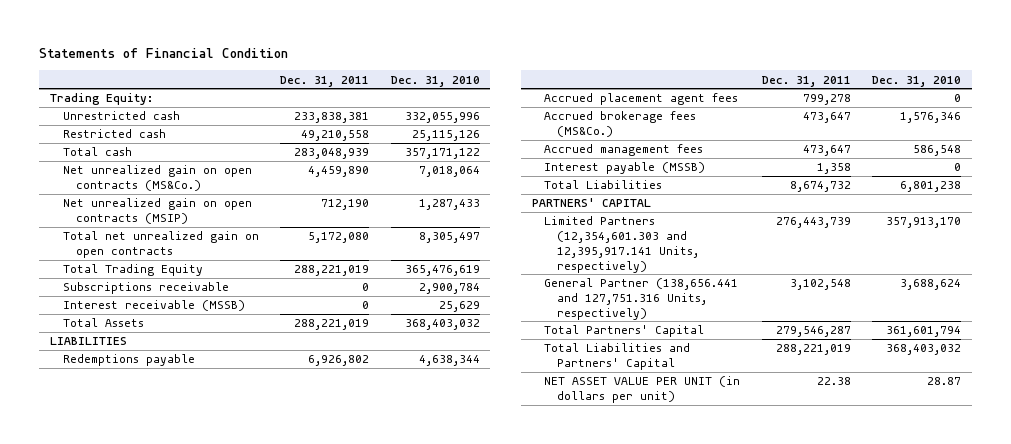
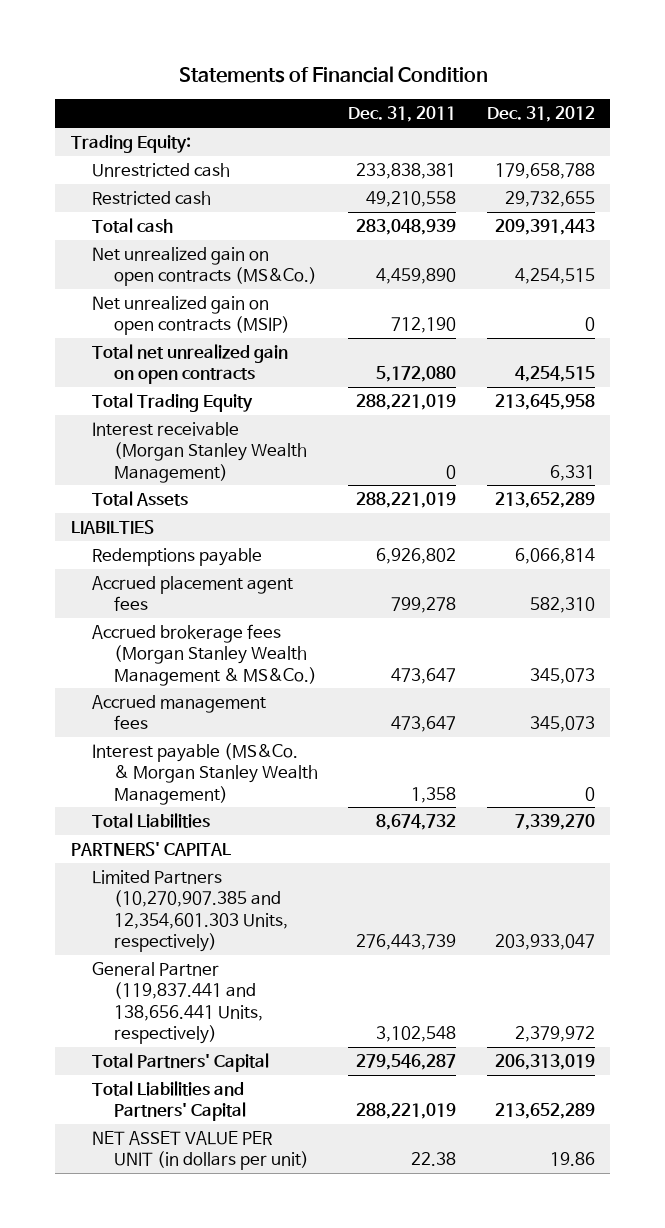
- | Dec. 31, 2011 | Dec. 31, 2010
+ | Dec. 31, 2011 | Dec. 31, 2012
- Subscriptions receivable | 0 | 2,900,784
- Interest receivable (MSSB) | 0 | 25,629
+ Interest receivable (Morgan Stanley Wealth Management) | 0 | 6,331
- LIABILITIES
+ LIABILTIES
- Accrued brokerage fees (MS&Co.) | 473,647 | 1,576,346
+ Accrued brokerage fees (Morgan Stanley Wealth Management & MS&Co.) | 473,647 | 345,073
- Interest payable (MSSB) | 1,358 | 0
+ Interest payable (MS&Co. & Morgan Stanley Wealth Management) | 1,358 | 0
- Limited Partners (12,354,601.303 and 12,395,917.141 Units, respectively) | 276,443,739 | 357,913,170
- General Partner (138,656.441 and 127,751.316 Units, respectively) | 3,102,548 | 3,688,624
+ Limited Partners (10,270,907.385 and 12,354,601.303 Units, respectively) | 276,443,739 | 203,933,047
+ General Partner (119,837.441 and 138,656.441 Units, respectively) | 3,102,548 | 2,379,972

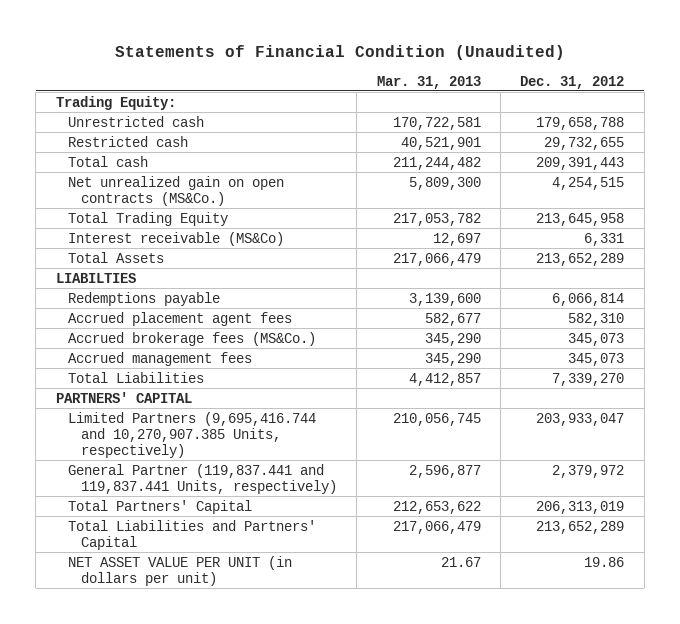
- Statements of Financial Condition
+ Statements of Financial Condition (Unaudited)
- | Dec. 31, 2011 | Dec. 31, 2012
+ | Mar. 31, 2013 | Dec. 31, 2012
- Net unrealized gain on open contracts (MSIP) | 712,190 | 0
- Total net unrealized gain on open contracts | 5,172,080 | 4,254,515
- Interest receivable (Morgan Stanley Wealth Management) | 0 | 6,331
+ Interest receivable (MS&Co) | 12,697 | 6,331
- Accrued brokerage fees (Morgan Stanley Wealth Management & MS&Co.) | 473,647 | 345,073
+ Accrued brokerage fees (MS&Co.) | 345,290 | 345,073
- Interest payable (MS&Co. & Morgan Stanley Wealth Management) | 1,358 | 0
- Limited Partners (10,270,907.385 and 12,354,601.303 Units, respectively) | 276,443,739 | 203,933,047
- General Partner (119,837.441 and 138,656.441 Units, respectively) | 3,102,548 | 2,379,972
+ Limited Partners (9,695,416.744 and 10,270,907.385 Units, respectively) | 210,056,745 | 203,933,047
+ General Partner (119,837.441 and 119,837.441 Units, respectively) | 2,596,877 | 2,379,972

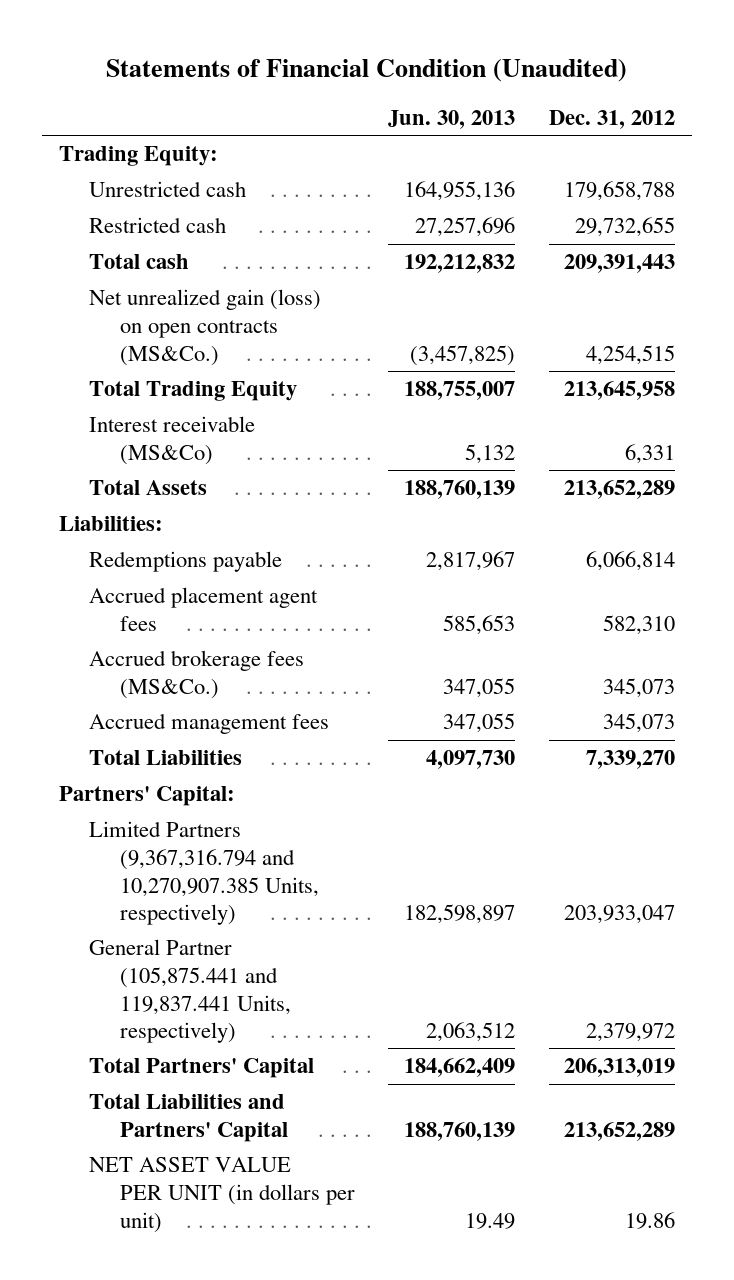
- | Mar. 31, 2013 | Dec. 31, 2012
+ | Jun. 30, 2013 | Dec. 31, 2012
- Net unrealized gain on open contracts (MS&Co.) | 5,809,300 | 4,254,515
+ Net unrealized gain (loss) on open contracts (MS&Co.) | (3,457,825) | 4,254,515
- LIABILTIES
+ Liabilities:
- PARTNERS' CAPITAL
- Limited Partners (9,695,416.744 and 10,270,907.385 Units, respectively) | 210,056,745 | 203,933,047
- General Partner (119,837.441 and 119,837.441 Units, respectively) | 2,596,877 | 2,379,972
+ Partners' Capital:
+ Limited Partners (9,367,316.794 and 10,270,907.385 Units, respectively) | 182,598,897 | 203,933,047
+ General Partner (105,875.441 and 119,837.441 Units, respectively) | 2,063,512 | 2,379,972

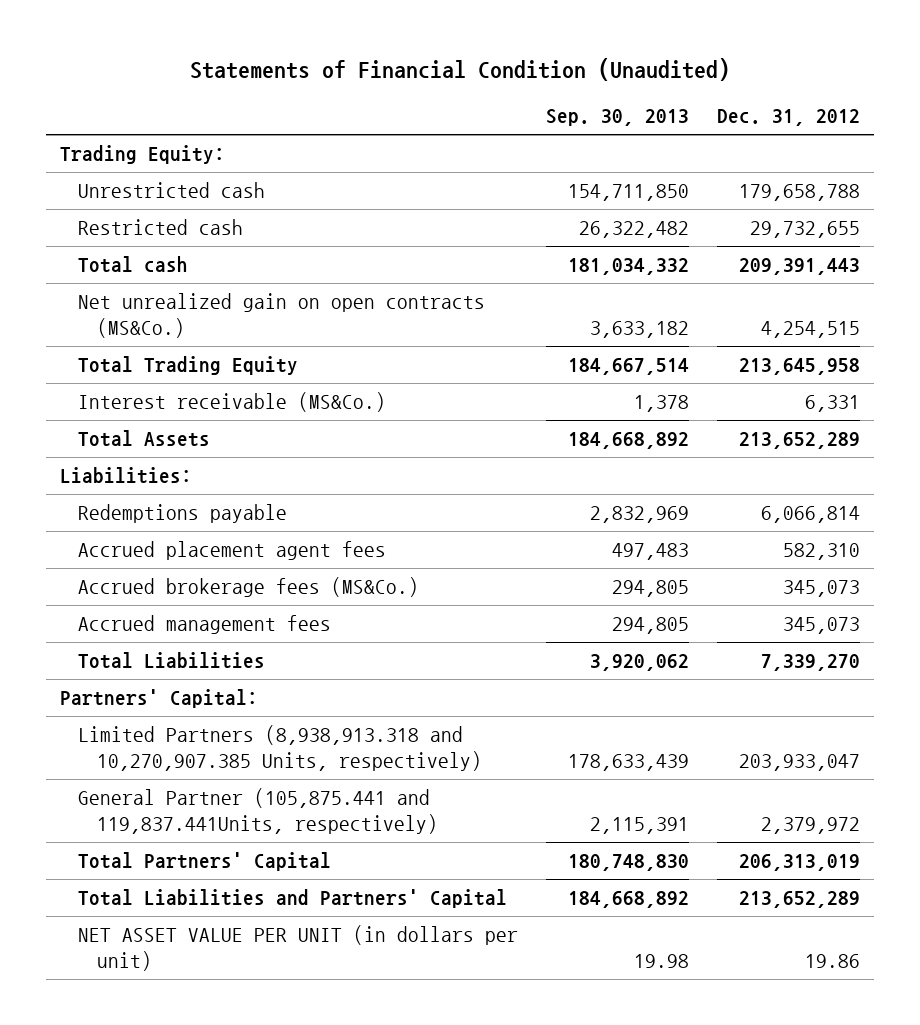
- | Jun. 30, 2013 | Dec. 31, 2012
+ | Sep. 30, 2013 | Dec. 31, 2012
- Net unrealized gain (loss) on open contracts (MS&Co.) | (3,457,825) | 4,254,515
+ Net unrealized gain on open contracts (MS&Co.) | 3,633,182 | 4,254,515
- Interest receivable (MS&Co) | 5,132 | 6,331
+ Interest receivable (MS&Co.) | 1,378 | 6,331
- Limited Partners (9,367,316.794 and 10,270,907.385 Units, respectively) | 182,598,897 | 203,933,047
- General Partner (105,875.441 and 119,837.441 Units, respectively) | 2,063,512 | 2,379,972
+ Limited Partners (8,938,913.318 and 10,270,907.385 Units, respectively) | 178,633,439 | 203,933,047
+ General Partner (105,875.441 and 119,837.441Units, respectively) | 2,115,391 | 2,379,972

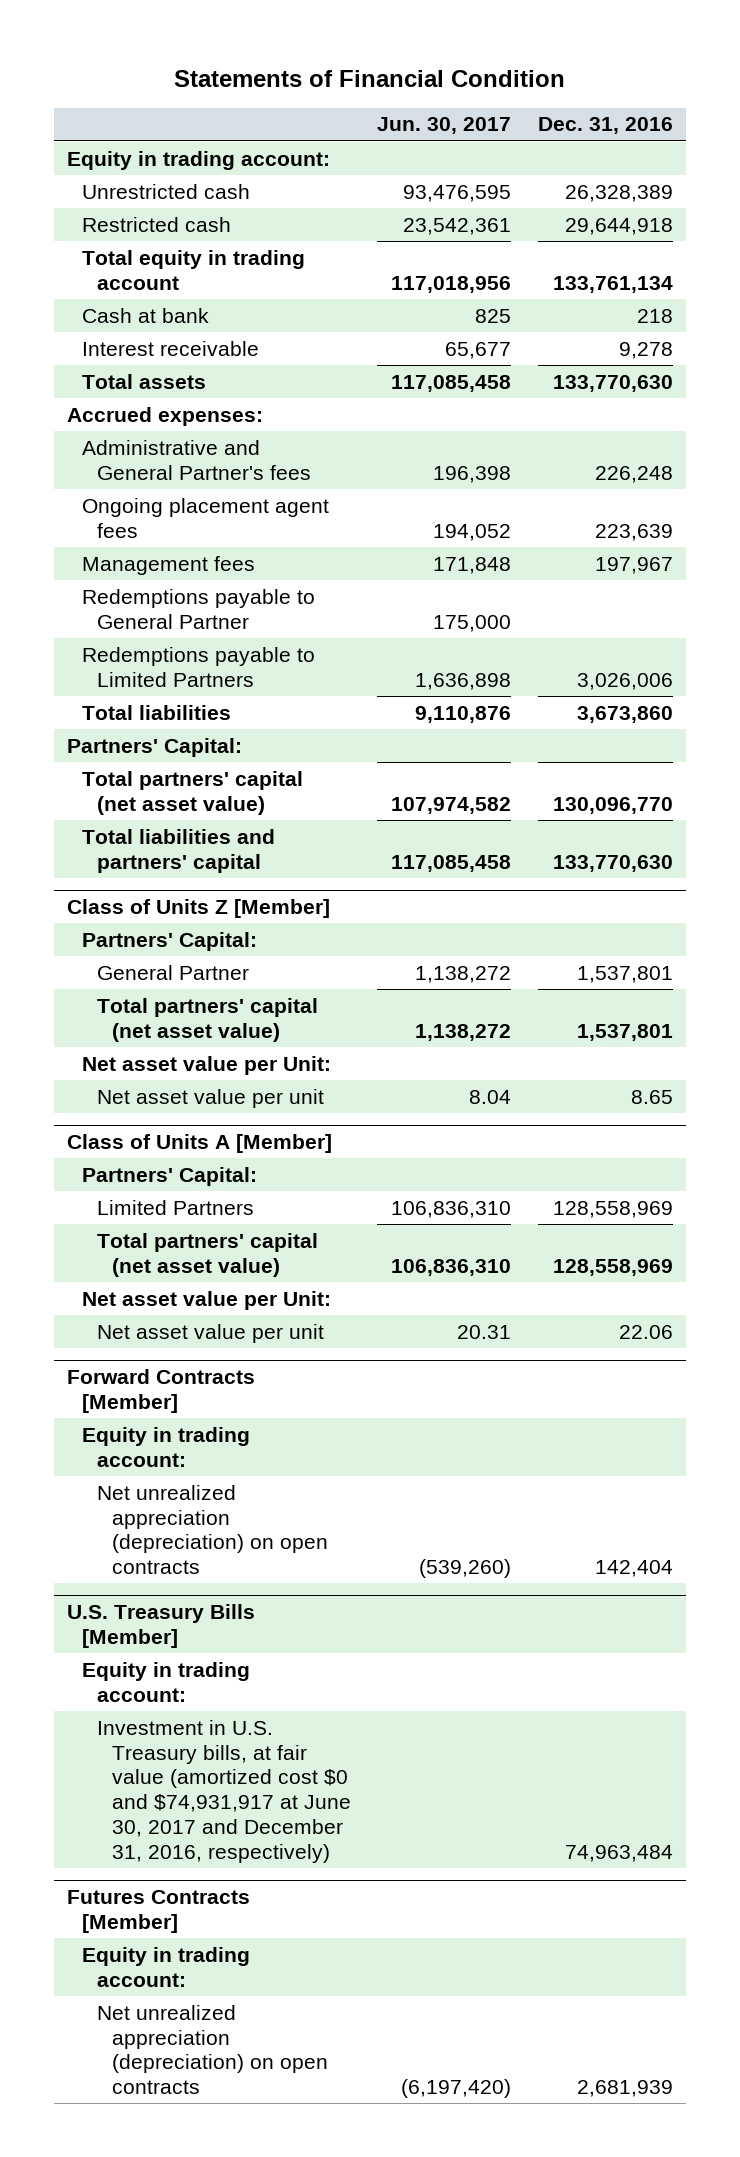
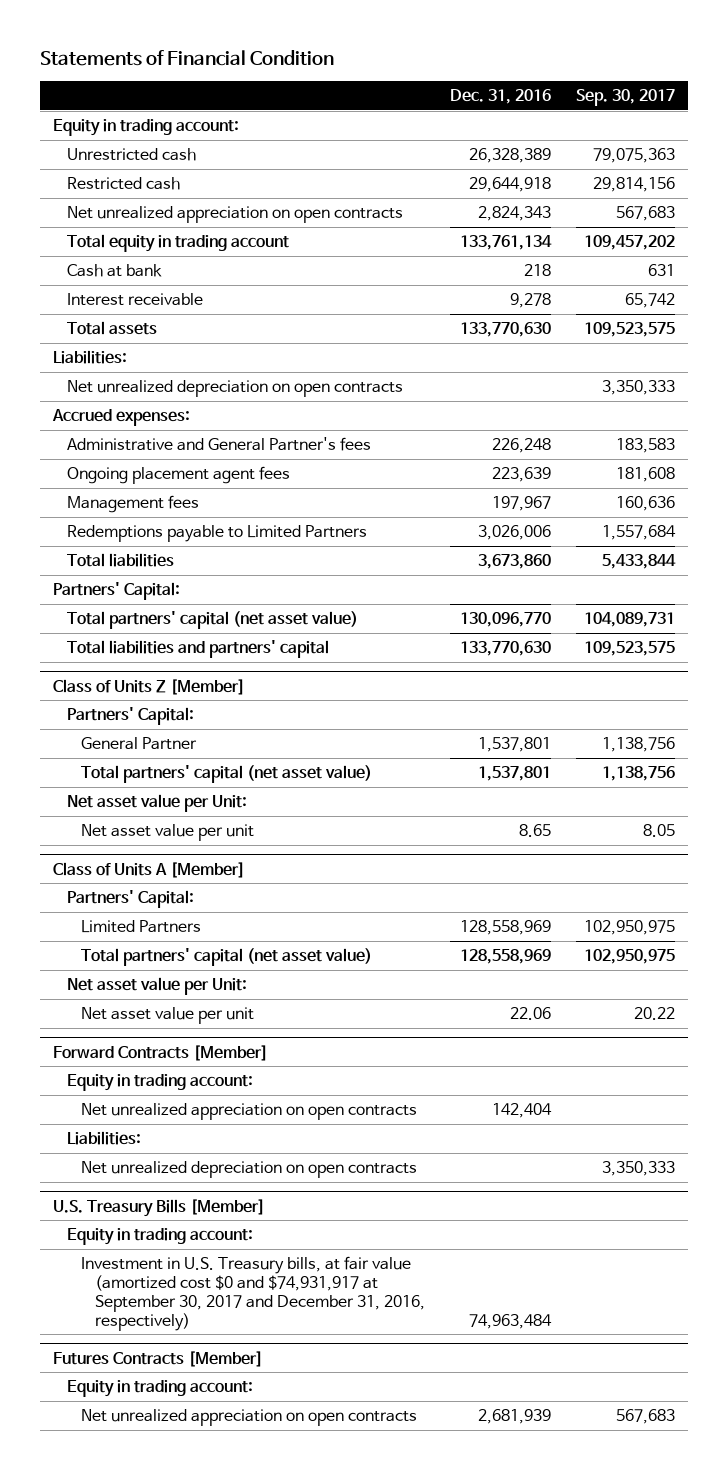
- | Jun. 30, 2017 | Dec. 31, 2016
+ | Dec. 31, 2016 | Sep. 30, 2017
+ Net unrealized appreciation on open contracts | 2,824,343 | 567,683
+ Liabilities:
+ Net unrealized depreciation on open contracts | | 3,350,333
- Redemptions payable to General Partner | 175,000 |
@ Forward Contracts [Member]
- Net unrealized appreciation (depreciation) on open contracts | (539,260) | 142,404
+ Net unrealized appreciation on open contracts | 142,404 |
+ Liabilities:
+ Net unrealized depreciation on open contracts | | 3,350,333
@ U.S. Treasury Bills [Member]
- Investment in U.S. Treasury bills, at fair value (amortized cost $0 and $74,931,917 at June 30, 2017 and December 31, 2016, respectively) | | 74,963,484
+ Investment in U.S. Treasury bills, at fair value (amortized cost $0 and $74,931,917 at September 30, 2017 and December 31, 2016, respectively) | 74,963,484 |
@ Futures Contracts [Member]
- Net unrealized appreciation (depreciation) on open contracts | (6,197,420) | 2,681,939
+ Net unrealized appreciation on open contracts | 2,681,939 | 567,683

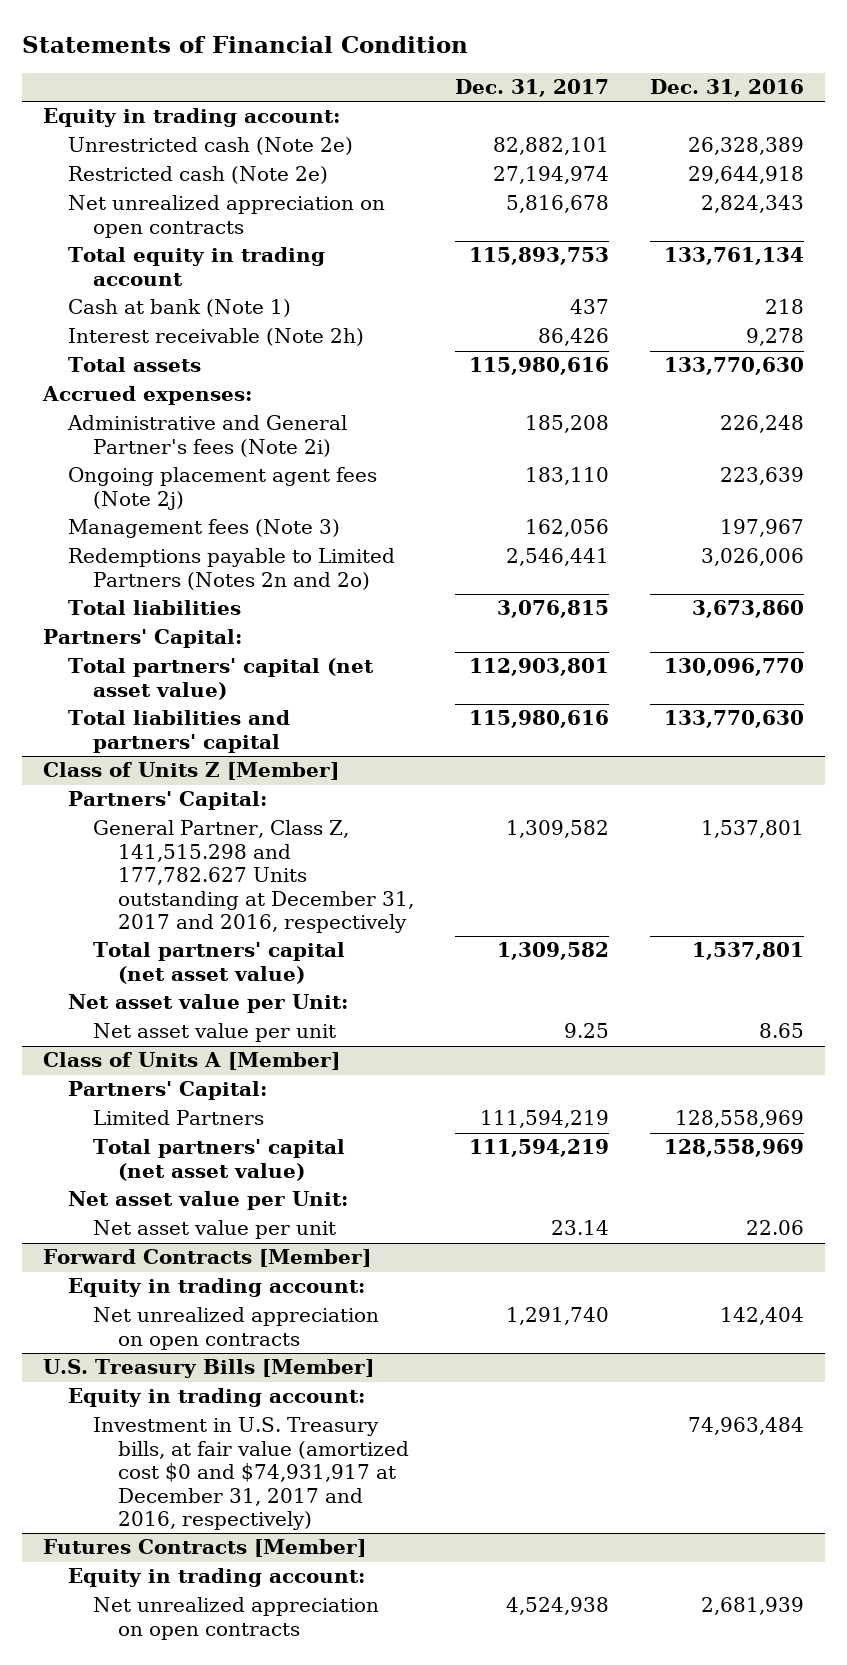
- | Dec. 31, 2016 | Sep. 30, 2017
+ | Dec. 31, 2017 | Dec. 31, 2016
- Unrestricted cash | 26,328,389 | 79,075,363
- Restricted cash | 29,644,918 | 29,814,156
+ Unrestricted cash (Note 2e) | 82,882,101 | 26,328,389
+ Restricted cash (Note 2e) | 27,194,974 | 29,644,918
- Cash at bank | 218 | 631
- Interest receivable | 9,278 | 65,742
+ Cash at bank (Note 1) | 437 | 218
+ Interest receivable (Note 2h) | 86,426 | 9,278
- Liabilities:
- Net unrealized depreciation on open contracts | | 3,350,333
- Administrative and General Partner's fees | 226,248 | 183,583
- Ongoing placement agent fees | 223,639 | 181,608
- Management fees | 197,967 | 160,636
- Redemptions payable to Limited Partners | 3,026,006 | 1,557,684
+ Administrative and General Partner's fees (Note 2i) | 185,208 | 226,248
+ Ongoing placement agent fees (Note 2j) | 183,110 | 223,639
+ Management fees (Note 3) | 162,056 | 197,967
+ Redemptions payable to Limited Partners (Notes 2n and 2o) | 2,546,441 | 3,026,006
@ Class of Units Z [Member]
- General Partner | 1,537,801 | 1,138,756
+ General Partner, Class Z, 141,515.298 and 177,782.627 Units outstanding at December 31, 2017 and 2016, respectively | 1,309,582 | 1,537,801
@ Forward Contracts [Member]
- Liabilities:
- Net unrealized depreciation on open contracts | | 3,350,333
@ U.S. Treasury Bills [Member]
- Investment in U.S. Treasury bills, at fair value (amortized cost $0 and $74,931,917 at September 30, 2017 and December 31, 2016, respectively) | 74,963,484 |
+ Investment in U.S. Treasury bills, at fair value (amortized cost $0 and $74,931,917 at December 31, 2017 and 2016, respectively) | | 74,963,484

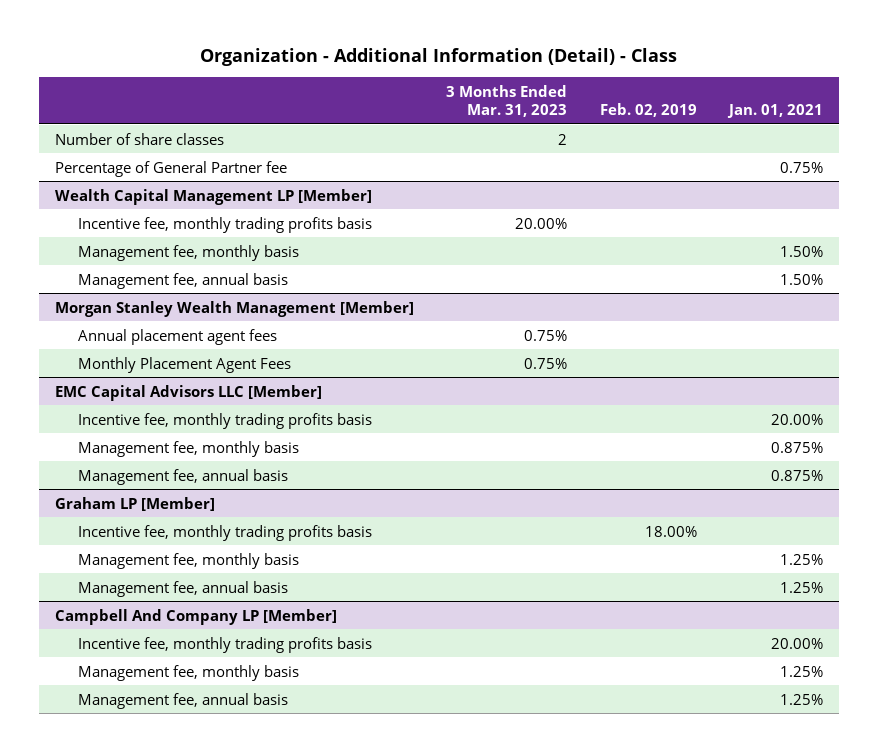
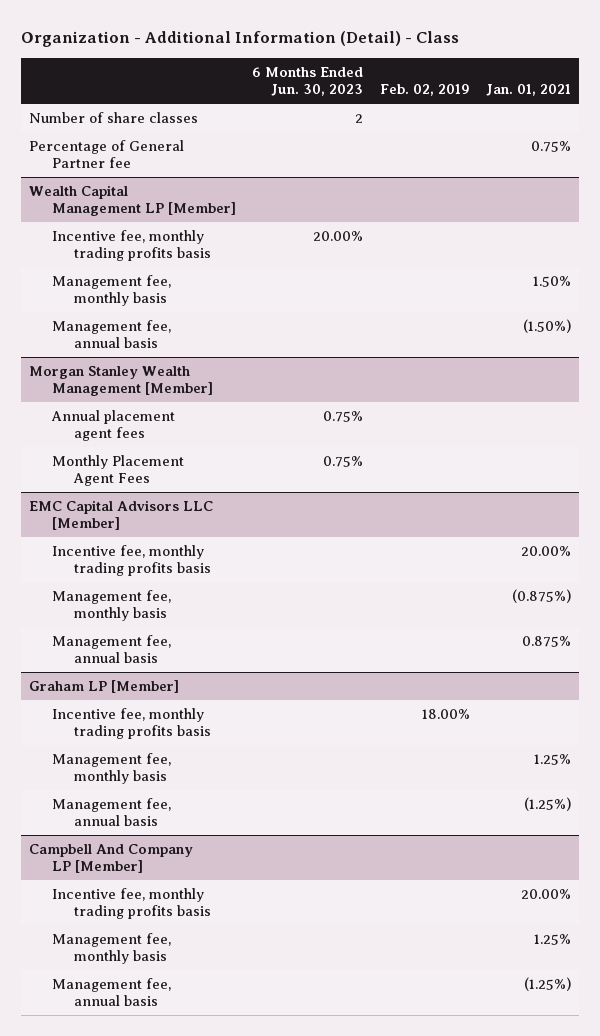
- | 3 Months Ended Mar. 31, 2023 | Feb. 02, 2019 | Jan. 01, 2021
+ | 6 Months Ended Jun. 30, 2023 | Feb. 02, 2019 | Jan. 01, 2021
@ Wealth Capital Management LP [Member]
- Management fee, annual basis | | | 1.50%
+ Management fee, annual basis | | | (1.50%)
@ EMC Capital Advisors LLC [Member]
- Management fee, monthly basis | | | 0.875%
+ Management fee, monthly basis | | | (0.875%)
@ Graham LP [Member]
- Management fee, annual basis | | | 1.25%
+ Management fee, annual basis | | | (1.25%)
@ Campbell And Company LP [Member]
- Management fee, annual basis | | | 1.25%
+ Management fee, annual basis | | | (1.25%)

